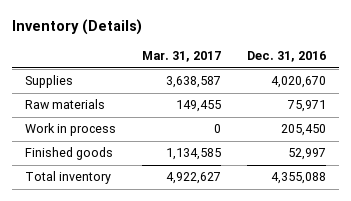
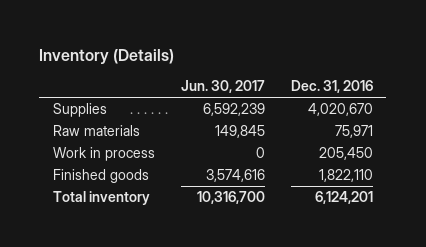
- | Mar. 31, 2017 | Dec. 31, 2016
+ | Jun. 30, 2017 | Dec. 31, 2016
- Finished goods | 1,134,585 | 52,997
- Total inventory | 4,922,627 | 4,355,088
+ Finished goods | 3,574,616 | 1,822,110
+ Total inventory | 10,316,700 | 6,124,201

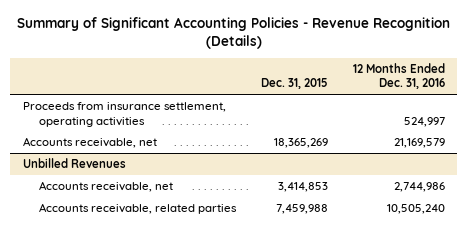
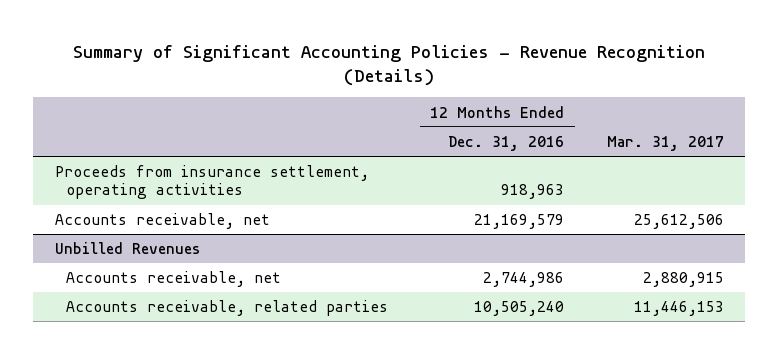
- | Dec. 31, 2015 | 12 Months Ended Dec. 31, 2016
+ | 12 Months Ended Dec. 31, 2016 | Mar. 31, 2017
- Proceeds from insurance settlement, operating activities | | 524,997
+ Proceeds from insurance settlement, operating activities | 918,963 |

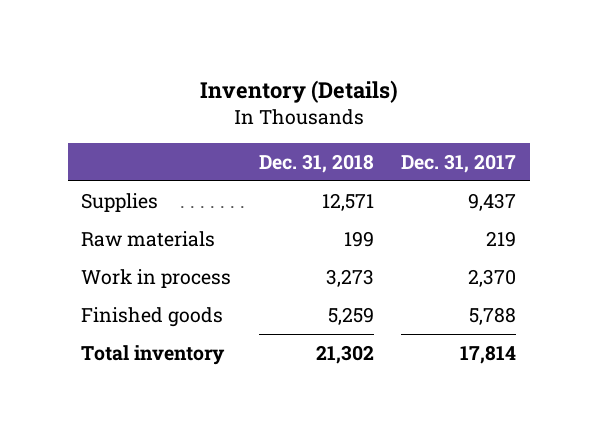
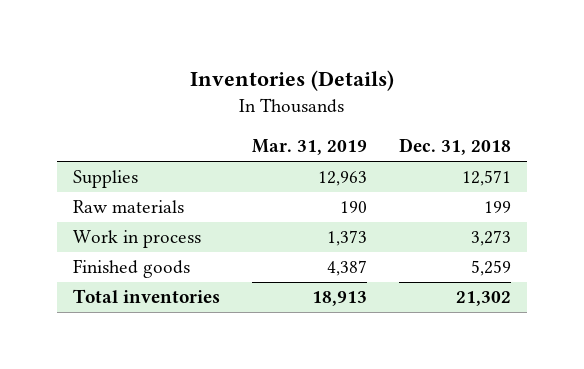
- Inventory (Details)
+ Inventories (Details)
- | Dec. 31, 2018 | Dec. 31, 2017
+ | Mar. 31, 2019 | Dec. 31, 2018
- Total inventory | 21,302 | 17,814
+ Total inventories | 18,913 | 21,302

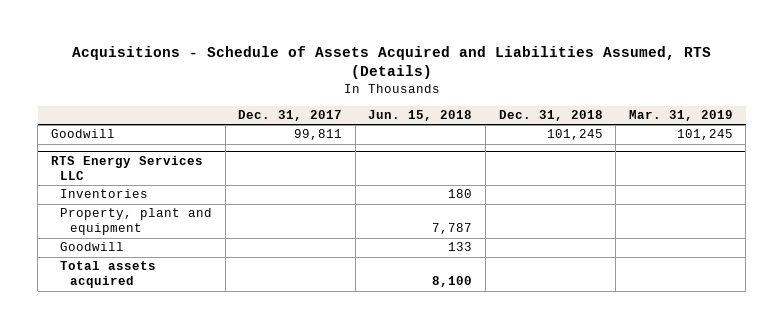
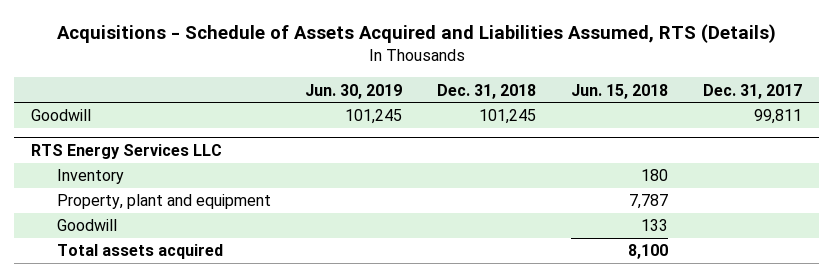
- | Dec. 31, 2017 | Jun. 15, 2018 | Dec. 31, 2018 | Mar. 31, 2019
+ | Jun. 30, 2019 | Dec. 31, 2018 | Jun. 15, 2018 | Dec. 31, 2017
@ RTS Energy Services LLC
- Inventories | | 180 | |
+ Inventory | | | 180 |

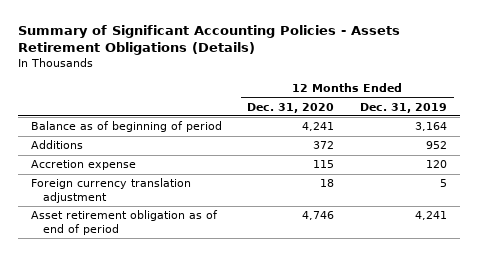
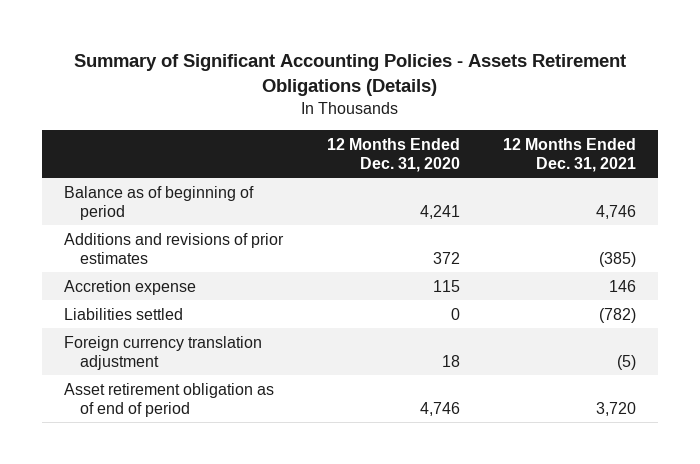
- | 12 Months Ended Dec. 31, 2020 | 12 Months Ended Dec. 31, 2019
+ | 12 Months Ended Dec. 31, 2020 | 12 Months Ended Dec. 31, 2021
- Additions | 372 | 952
+ Additions and revisions of prior estimates | 372 | (385)
+ Liabilities settled | 0 | (782)

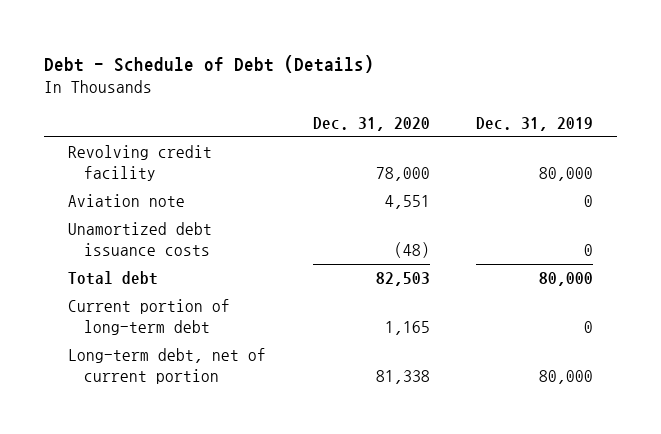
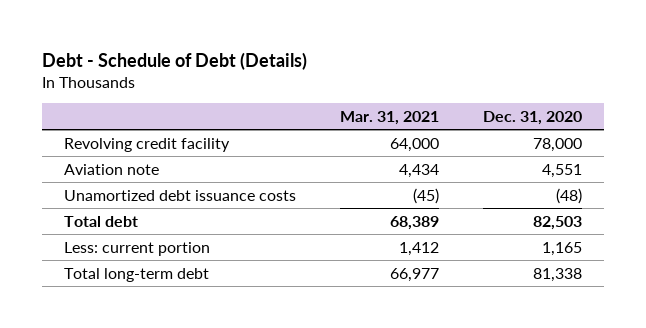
- | Dec. 31, 2020 | Dec. 31, 2019
+ | Mar. 31, 2021 | Dec. 31, 2020
- Current portion of long-term debt | 1,165 | 0
- Long-term debt, net of current portion | 81,338 | 80,000
+ Less: current portion | 1,412 | 1,165
+ Total long-term debt | 66,977 | 81,338

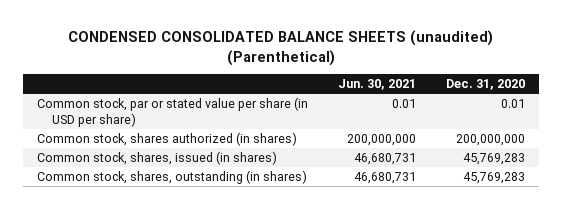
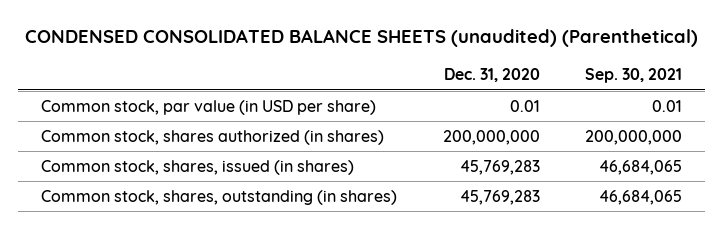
- | Jun. 30, 2021 | Dec. 31, 2020
+ | Dec. 31, 2020 | Sep. 30, 2021
- Common stock, par or stated value per share (in USD per share) | 0.01 | 0.01
+ Common stock, par value (in USD per share) | 0.01 | 0.01

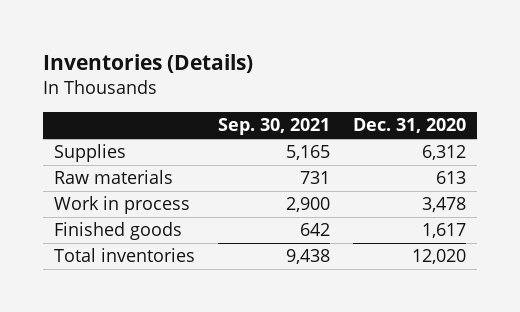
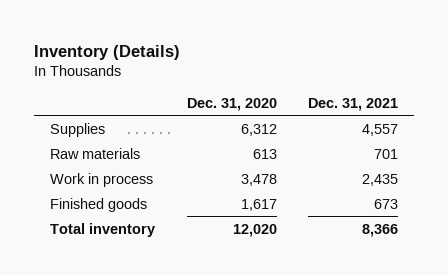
- Inventories (Details)
+ Inventory (Details)
- | Sep. 30, 2021 | Dec. 31, 2020
+ | Dec. 31, 2020 | Dec. 31, 2021
- Total inventories | 9,438 | 12,020
+ Total inventory | 12,020 | 8,366

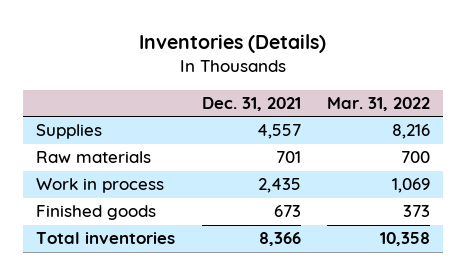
- Inventory (Details)
+ Inventories (Details)
- | Dec. 31, 2020 | Dec. 31, 2021
+ | Dec. 31, 2021 | Mar. 31, 2022
- Total inventory | 12,020 | 8,366
+ Total inventories | 8,366 | 10,358

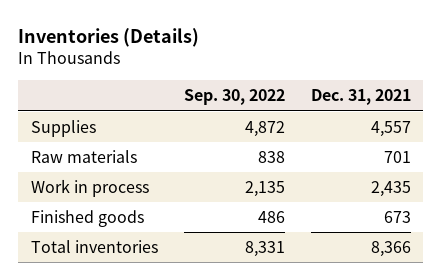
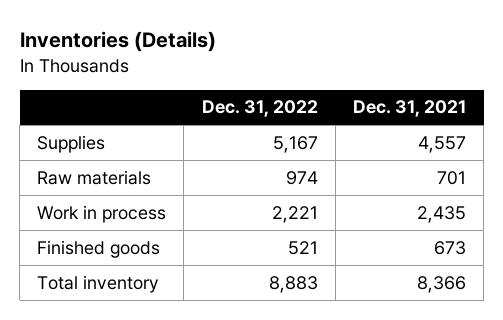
- | Sep. 30, 2022 | Dec. 31, 2021
+ | Dec. 31, 2022 | Dec. 31, 2021
- Total inventories | 8,331 | 8,366
+ Total inventory | 8,883 | 8,366

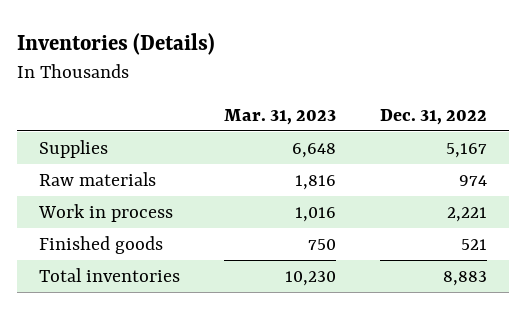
- | Dec. 31, 2022 | Dec. 31, 2021
+ | Mar. 31, 2023 | Dec. 31, 2022
- Total inventory | 8,883 | 8,366
+ Total inventories | 10,230 | 8,883

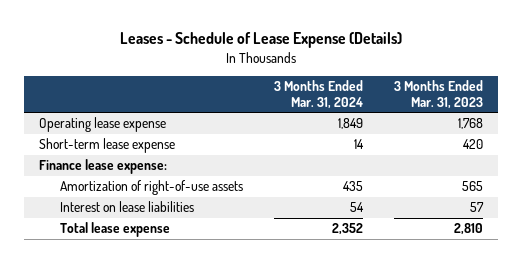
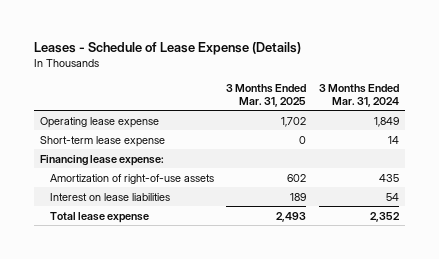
- | 3 Months Ended Mar. 31, 2024 | 3 Months Ended Mar. 31, 2023
+ | 3 Months Ended Mar. 31, 2025 | 3 Months Ended Mar. 31, 2024
- Finance lease expense:
+ Financing lease expense:

